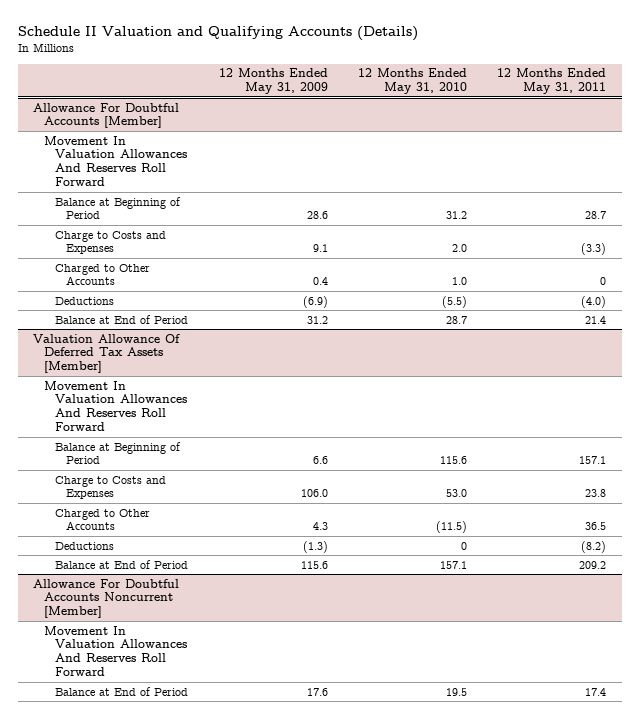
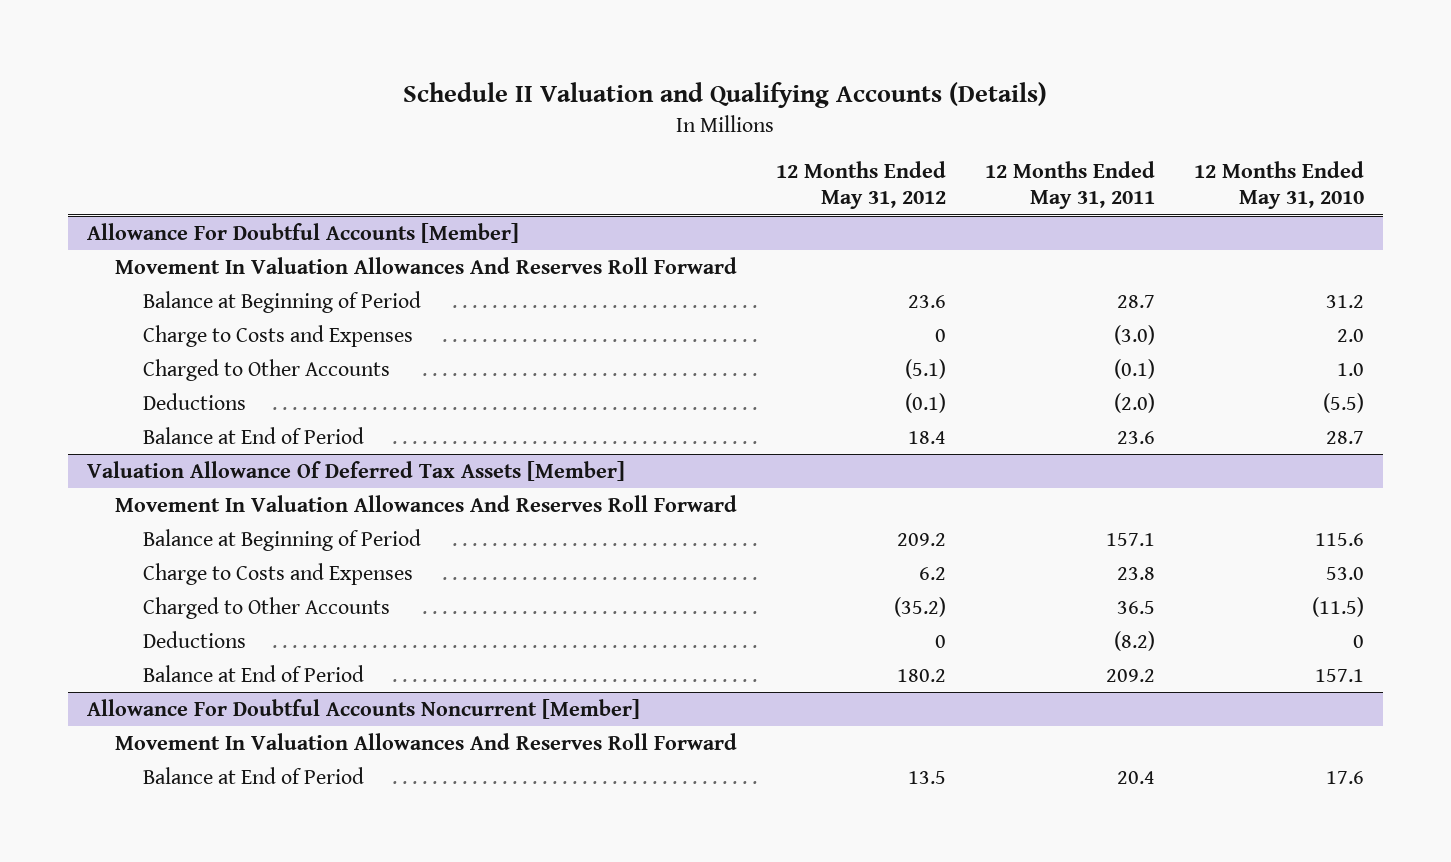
- | 12 Months Ended May 31, 2009 | 12 Months Ended May 31, 2010 | 12 Months Ended May 31, 2011
+ | 12 Months Ended May 31, 2012 | 12 Months Ended May 31, 2011 | 12 Months Ended May 31, 2010
@ Allowance For Doubtful Accounts [Member]
- Charge to Costs and Expenses | 9.1 | 2.0 | (3.3)
- Charged to Other Accounts | 0.4 | 1.0 | 0
- Deductions | (6.9) | (5.5) | (4.0)
- Balance at End of Period | 31.2 | 28.7 | 21.4
+ Charge to Costs and Expenses | 0 | (3.0) | 2.0
+ Charged to Other Accounts | (5.1) | (0.1) | 1.0
+ Deductions | (0.1) | (2.0) | (5.5)
+ Balance at End of Period | 18.4 | 23.6 | 28.7
@ Allowance For Doubtful Accounts Noncurrent [Member]
- Balance at End of Period | 17.6 | 19.5 | 17.4
+ Balance at End of Period | 13.5 | 20.4 | 17.6

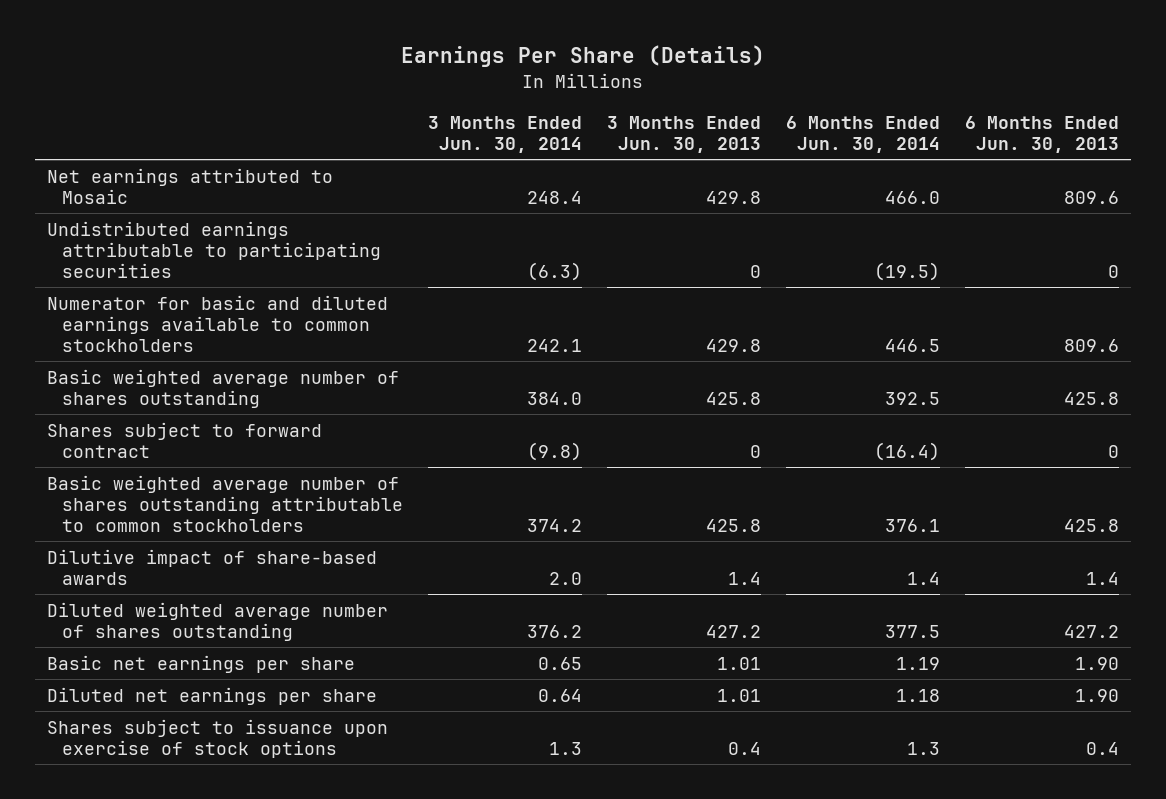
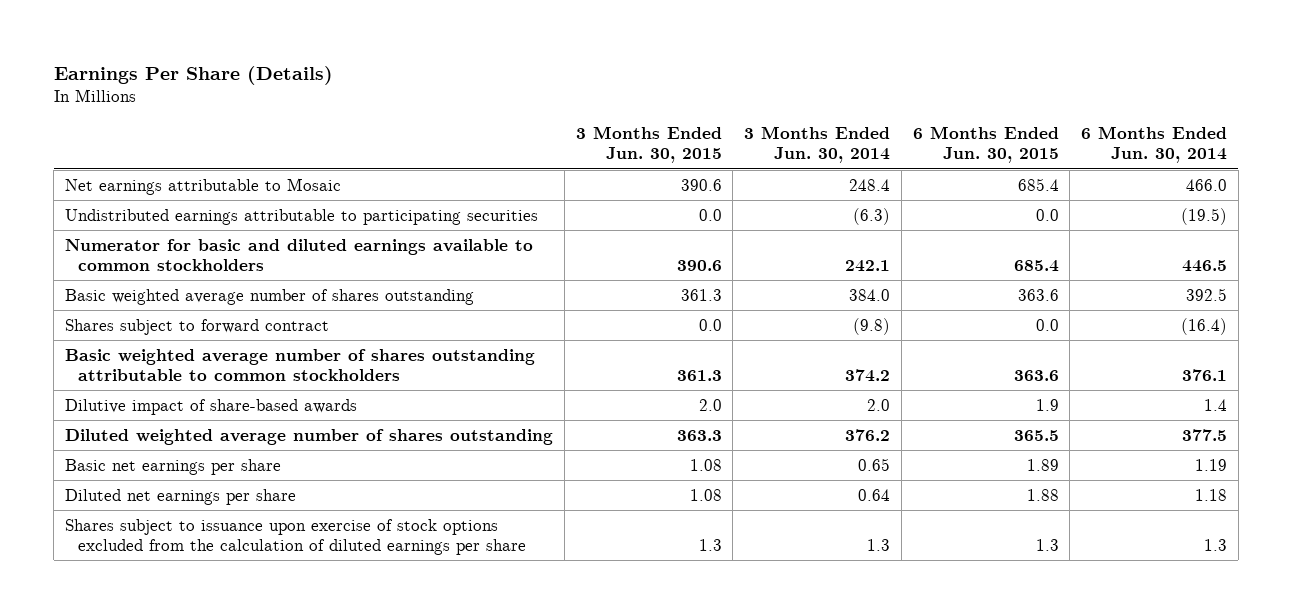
- | 3 Months Ended Jun. 30, 2014 | 3 Months Ended Jun. 30, 2013 | 6 Months Ended Jun. 30, 2014 | 6 Months Ended Jun. 30, 2013
+ | 3 Months Ended Jun. 30, 2015 | 3 Months Ended Jun. 30, 2014 | 6 Months Ended Jun. 30, 2015 | 6 Months Ended Jun. 30, 2014
- Net earnings attributed to Mosaic | 248.4 | 429.8 | 466.0 | 809.6
+ Net earnings attributable to Mosaic | 390.6 | 248.4 | 685.4 | 466.0
- Shares subject to issuance upon exercise of stock options | 1.3 | 0.4 | 1.3 | 0.4
+ Shares subject to issuance upon exercise of stock options excluded from the calculation of diluted earnings per share | 1.3 | 1.3 | 1.3 | 1.3

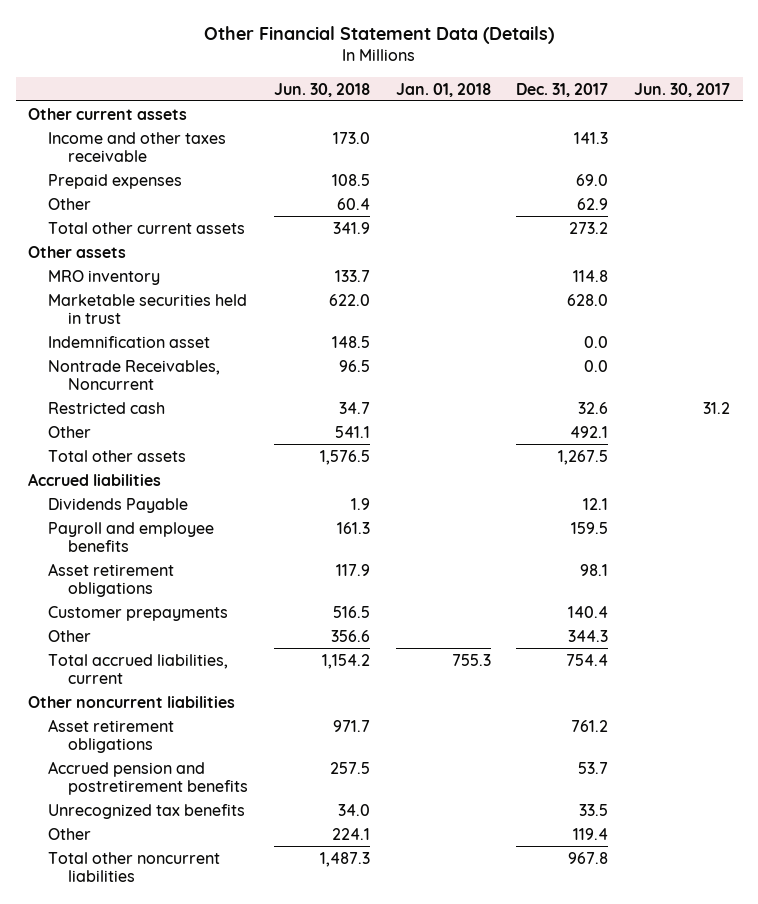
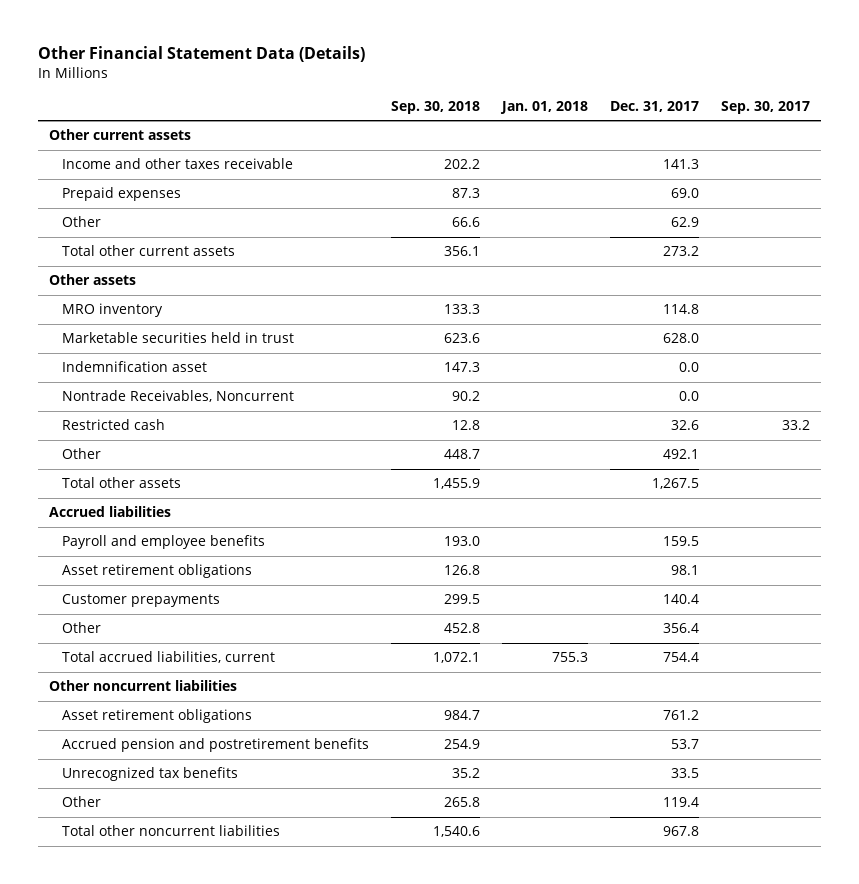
- | Jun. 30, 2018 | Jan. 01, 2018 | Dec. 31, 2017 | Jun. 30, 2017
+ | Sep. 30, 2018 | Jan. 01, 2018 | Dec. 31, 2017 | Sep. 30, 2017
- Dividends Payable | 1.9 | | 12.1 |
- Other | 356.6 | | 344.3 |
+ Other | 452.8 | | 356.4 |

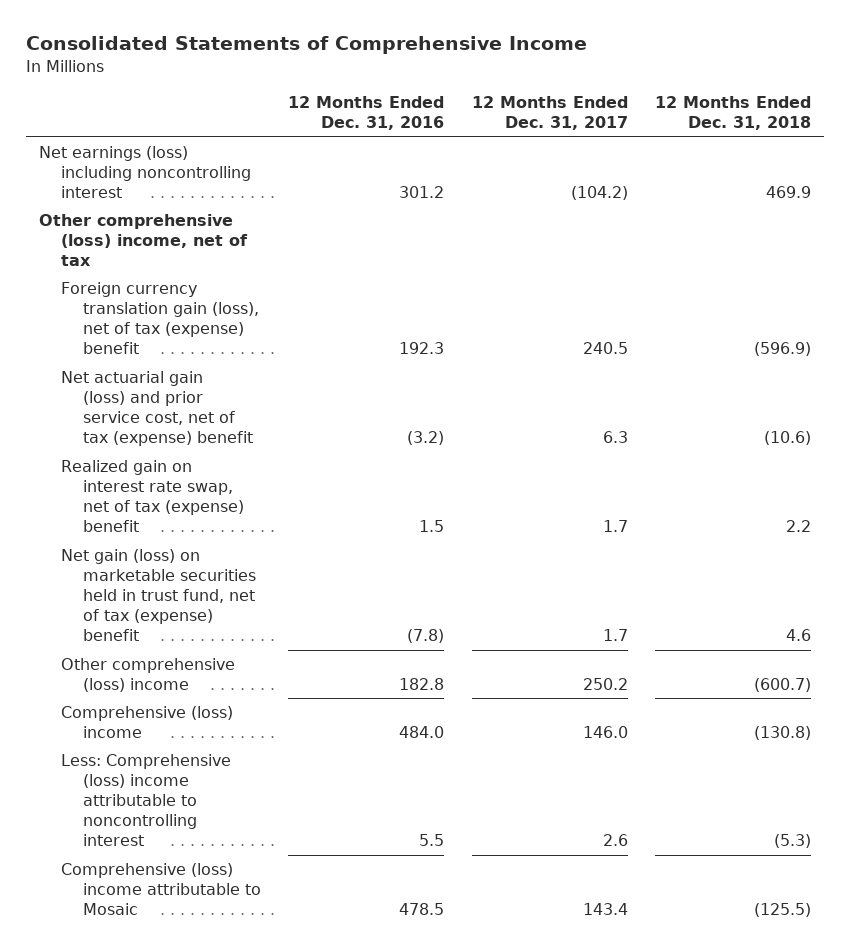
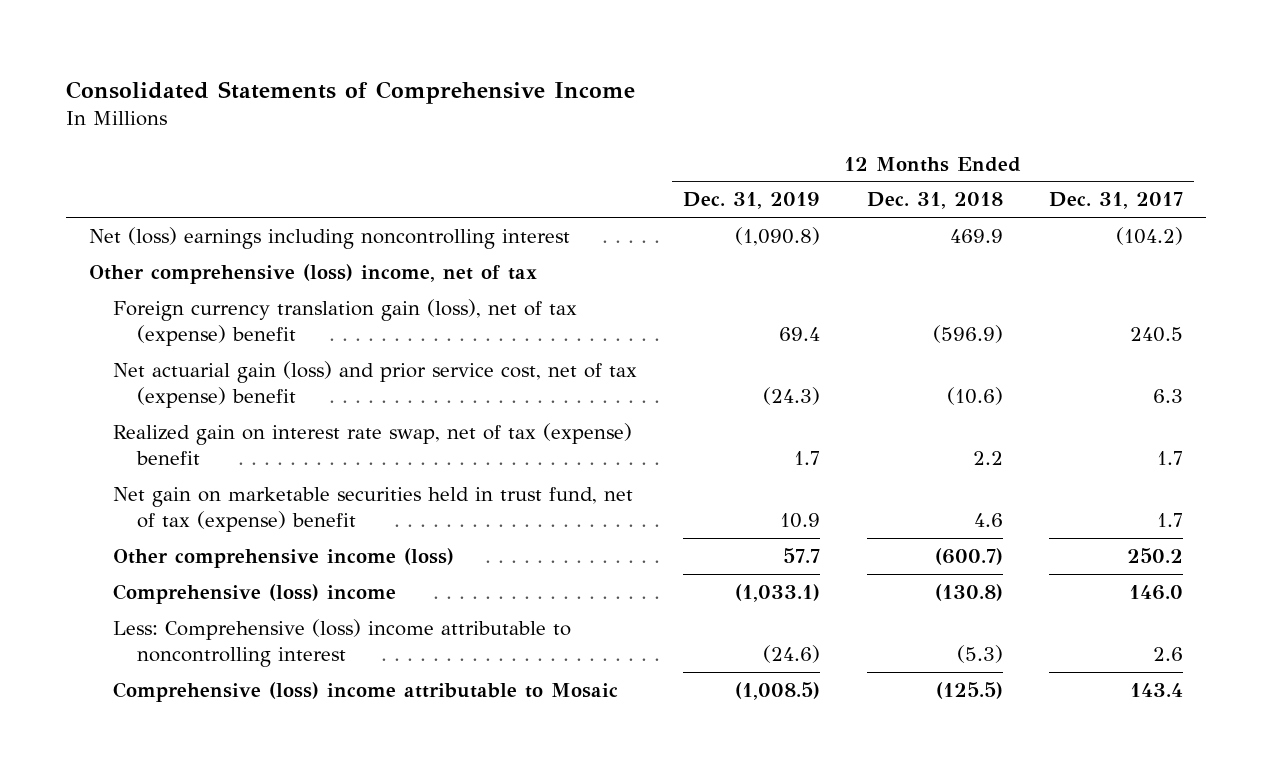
- | 12 Months Ended Dec. 31, 2016 | 12 Months Ended Dec. 31, 2017 | 12 Months Ended Dec. 31, 2018
+ | 12 Months Ended Dec. 31, 2019 | 12 Months Ended Dec. 31, 2018 | 12 Months Ended Dec. 31, 2017
- Net earnings (loss) including noncontrolling interest | 301.2 | (104.2) | 469.9
+ Net (loss) earnings including noncontrolling interest | (1,090.8) | 469.9 | (104.2)
- Net gain (loss) on marketable securities held in trust fund, net of tax (expense) benefit | (7.8) | 1.7 | 4.6
- Other comprehensive (loss) income | 182.8 | 250.2 | (600.7)
+ Net gain on marketable securities held in trust fund, net of tax (expense) benefit | 10.9 | 4.6 | 1.7
+ Other comprehensive income (loss) | 57.7 | (600.7) | 250.2

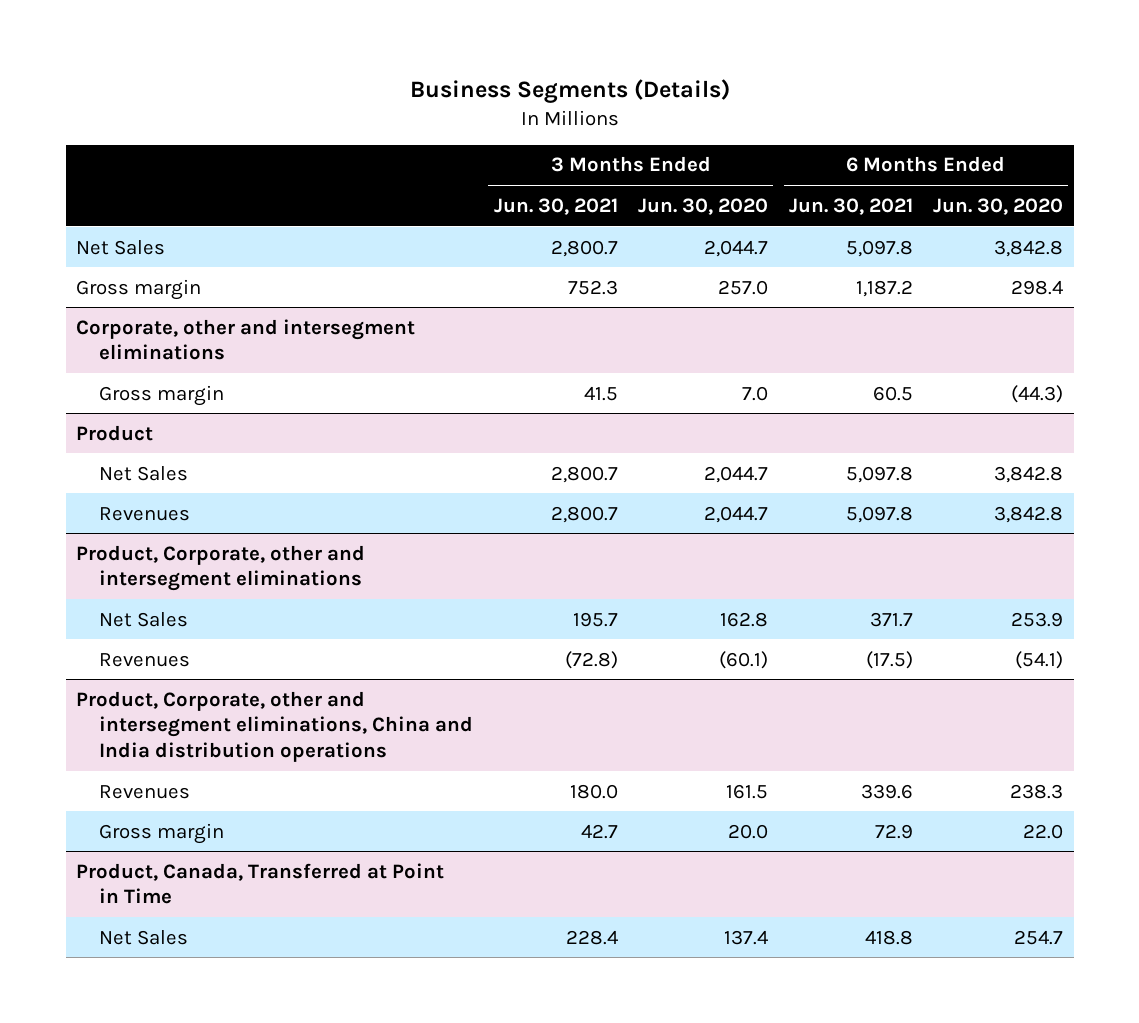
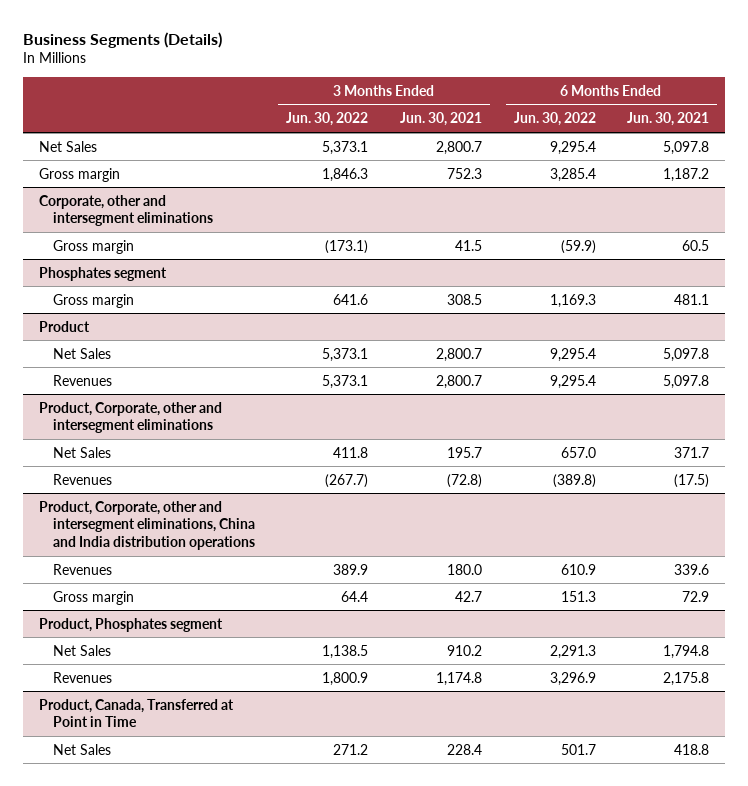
- | 3 Months Ended Jun. 30, 2021 | 3 Months Ended Jun. 30, 2020 | 6 Months Ended Jun. 30, 2021 | 6 Months Ended Jun. 30, 2020
+ | 3 Months Ended Jun. 30, 2022 | 3 Months Ended Jun. 30, 2021 | 6 Months Ended Jun. 30, 2022 | 6 Months Ended Jun. 30, 2021
+ Phosphates segment
+ Gross margin | 641.6 | 308.5 | 1,169.3 | 481.1
+ Product, Phosphates segment
+ Net Sales | 1,138.5 | 910.2 | 2,291.3 | 1,794.8
+ Revenues | 1,800.9 | 1,174.8 | 3,296.9 | 2,175.8

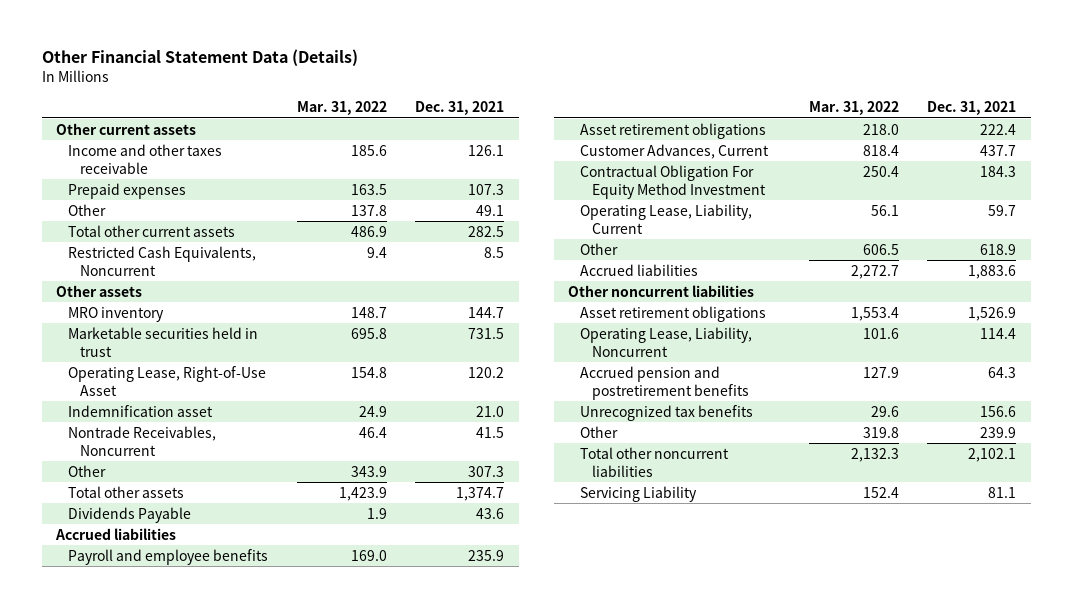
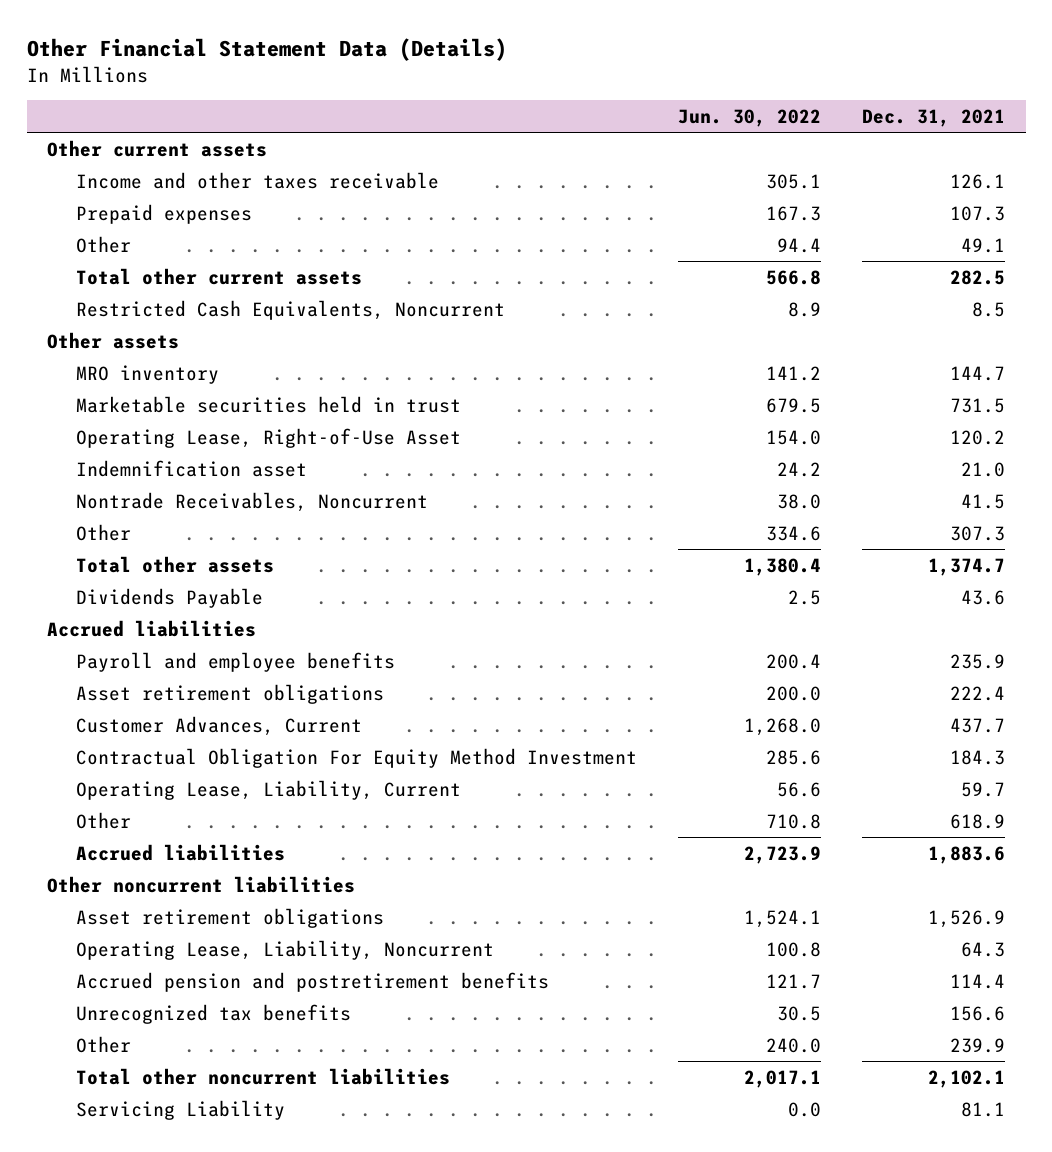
- | Mar. 31, 2022 | Dec. 31, 2021
+ | Jun. 30, 2022 | Dec. 31, 2021
- Operating Lease, Liability, Noncurrent | 101.6 | 114.4
- Accrued pension and postretirement benefits | 127.9 | 64.3
+ Operating Lease, Liability, Noncurrent | 100.8 | 64.3
+ Accrued pension and postretirement benefits | 121.7 | 114.4

